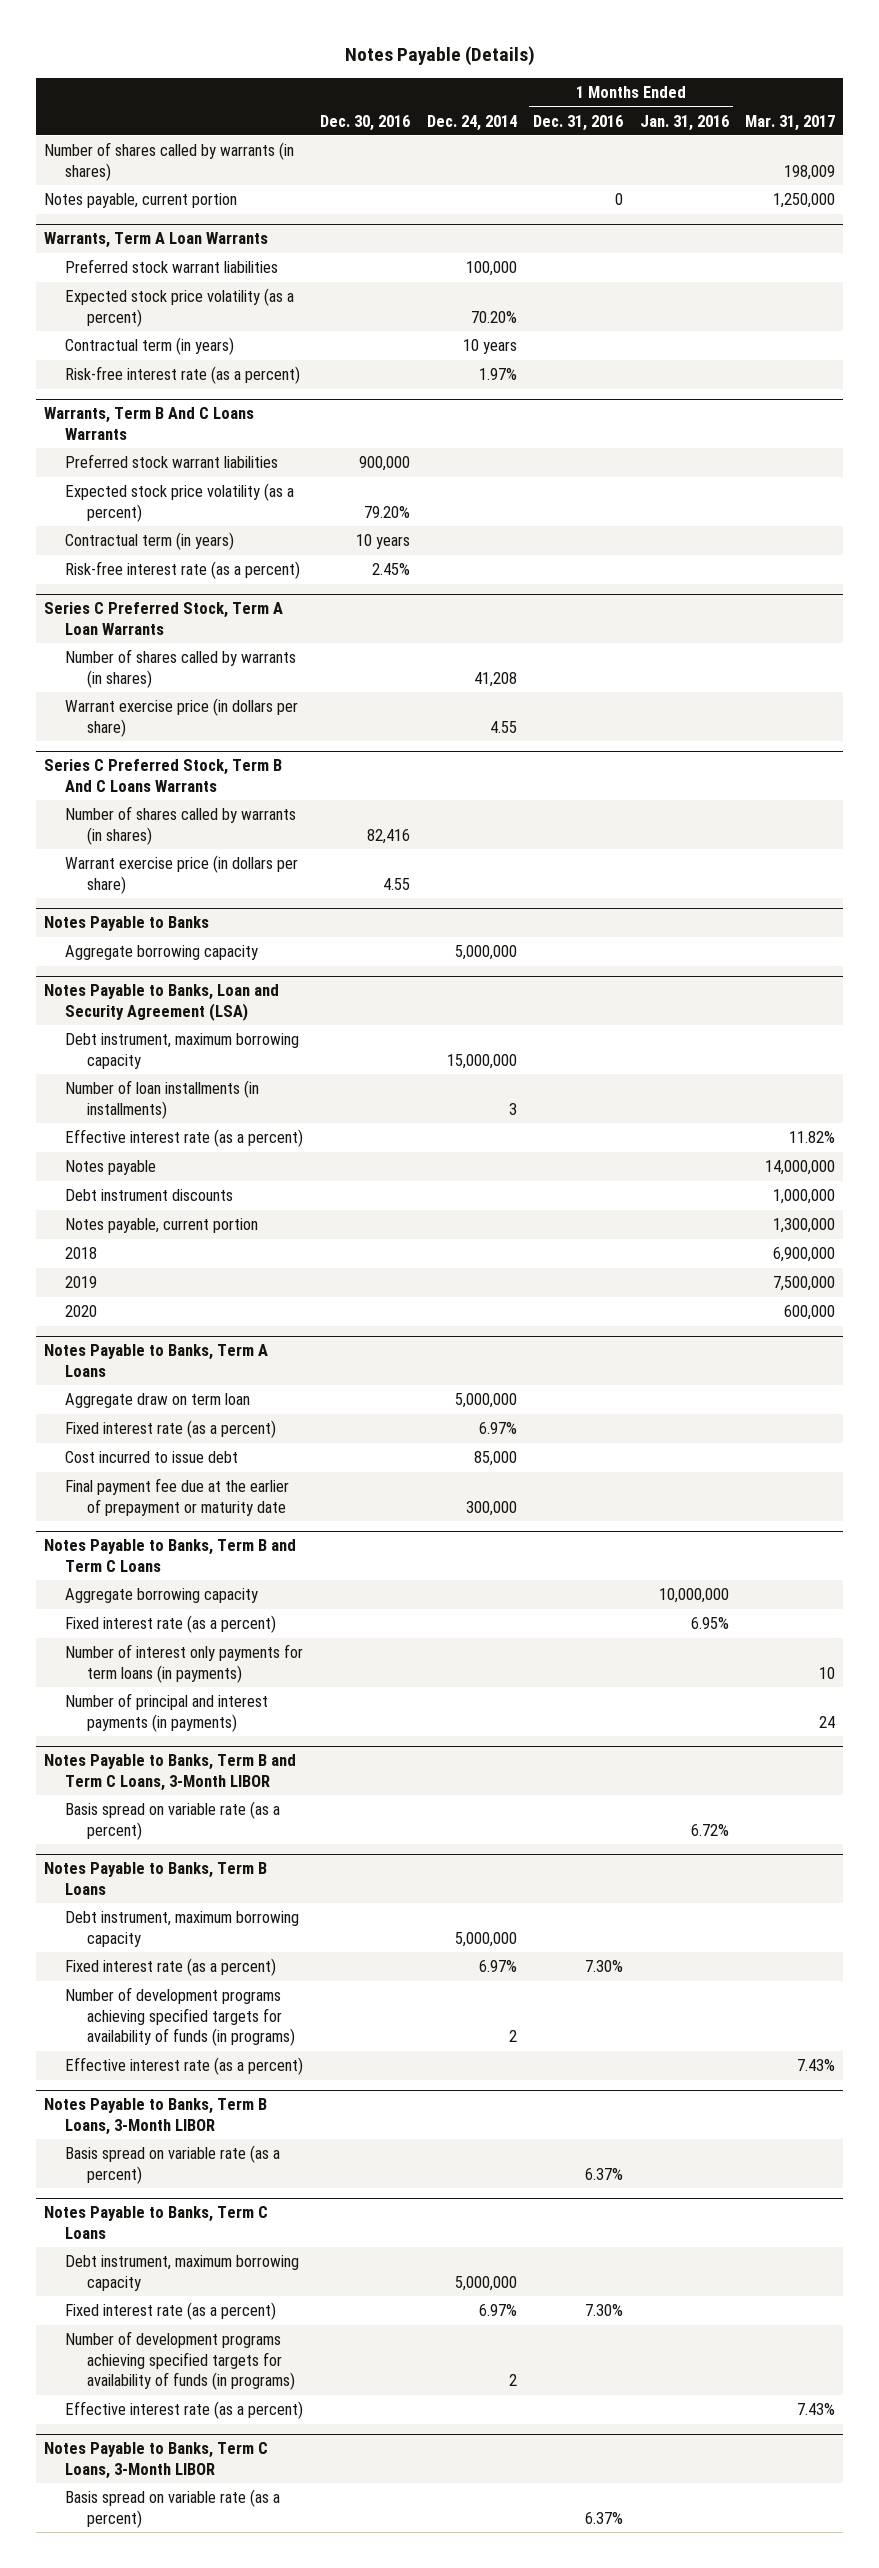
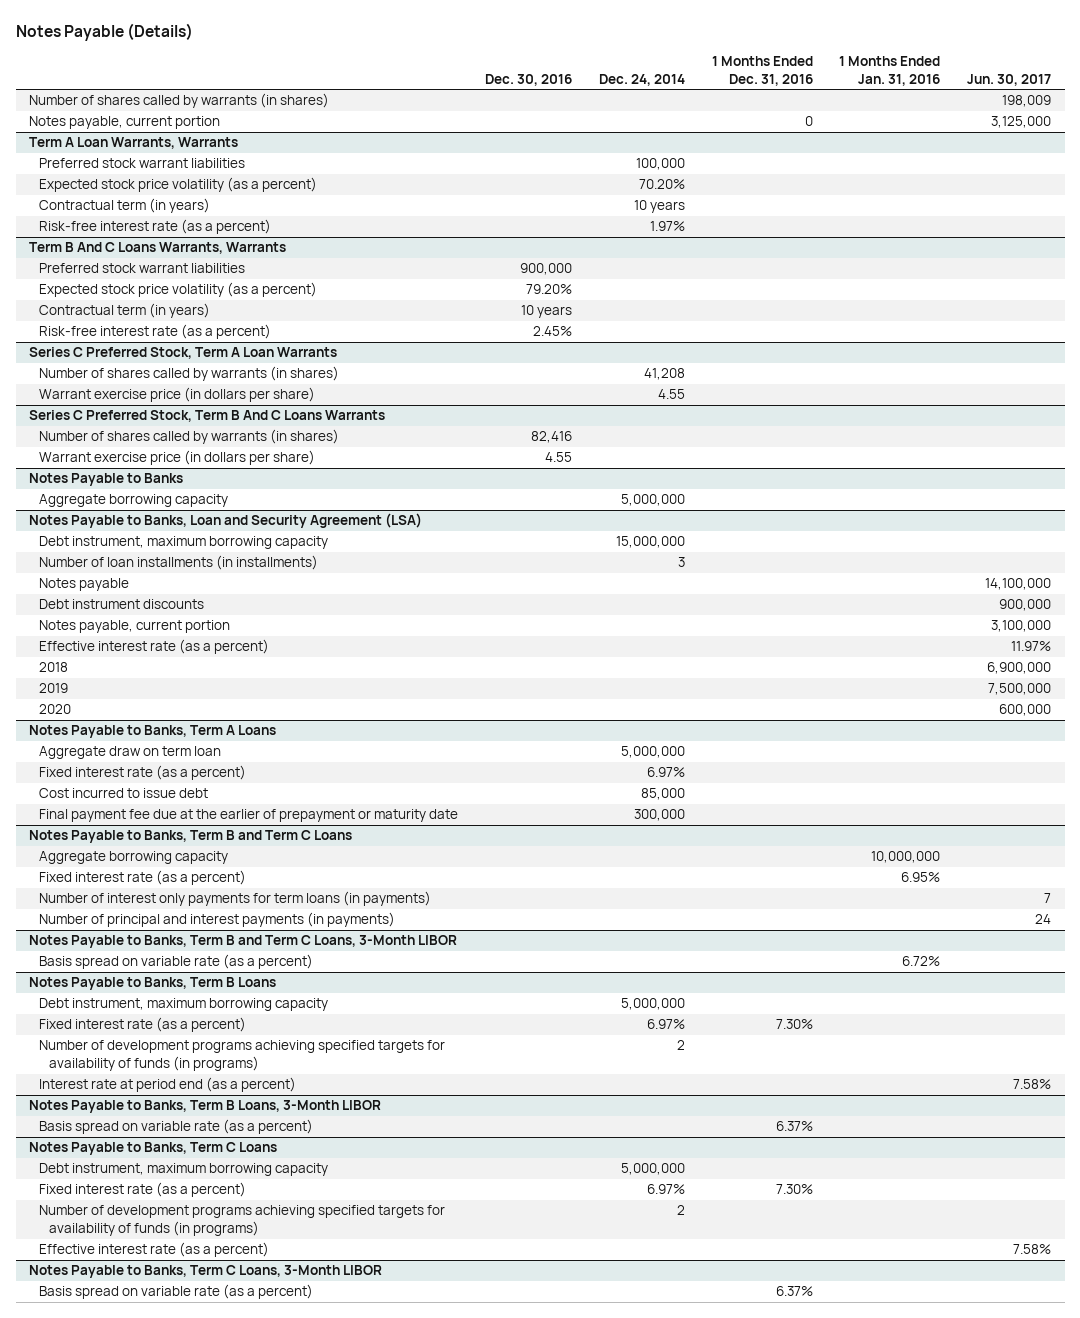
- | Dec. 30, 2016 | Dec. 24, 2014 | 1 Months Ended Dec. 31, 2016 | 1 Months Ended Jan. 31, 2016 | Mar. 31, 2017
+ | Dec. 30, 2016 | Dec. 24, 2014 | 1 Months Ended Dec. 31, 2016 | 1 Months Ended Jan. 31, 2016 | Jun. 30, 2017
- Warrants, Term A Loan Warrants
+ Term A Loan Warrants, Warrants
- Warrants, Term B And C Loans Warrants
+ Term B And C Loans Warrants, Warrants
@ Notes Payable to Banks, Loan and Security Agreement (LSA)
moved down: Effective interest rate (as a percent) | | | | | 11.97%
@ Notes Payable to Banks, Term B Loans
- Effective interest rate (as a percent) | | | | | 7.43%
+ Interest rate at period end (as a percent) | | | | | 7.58%

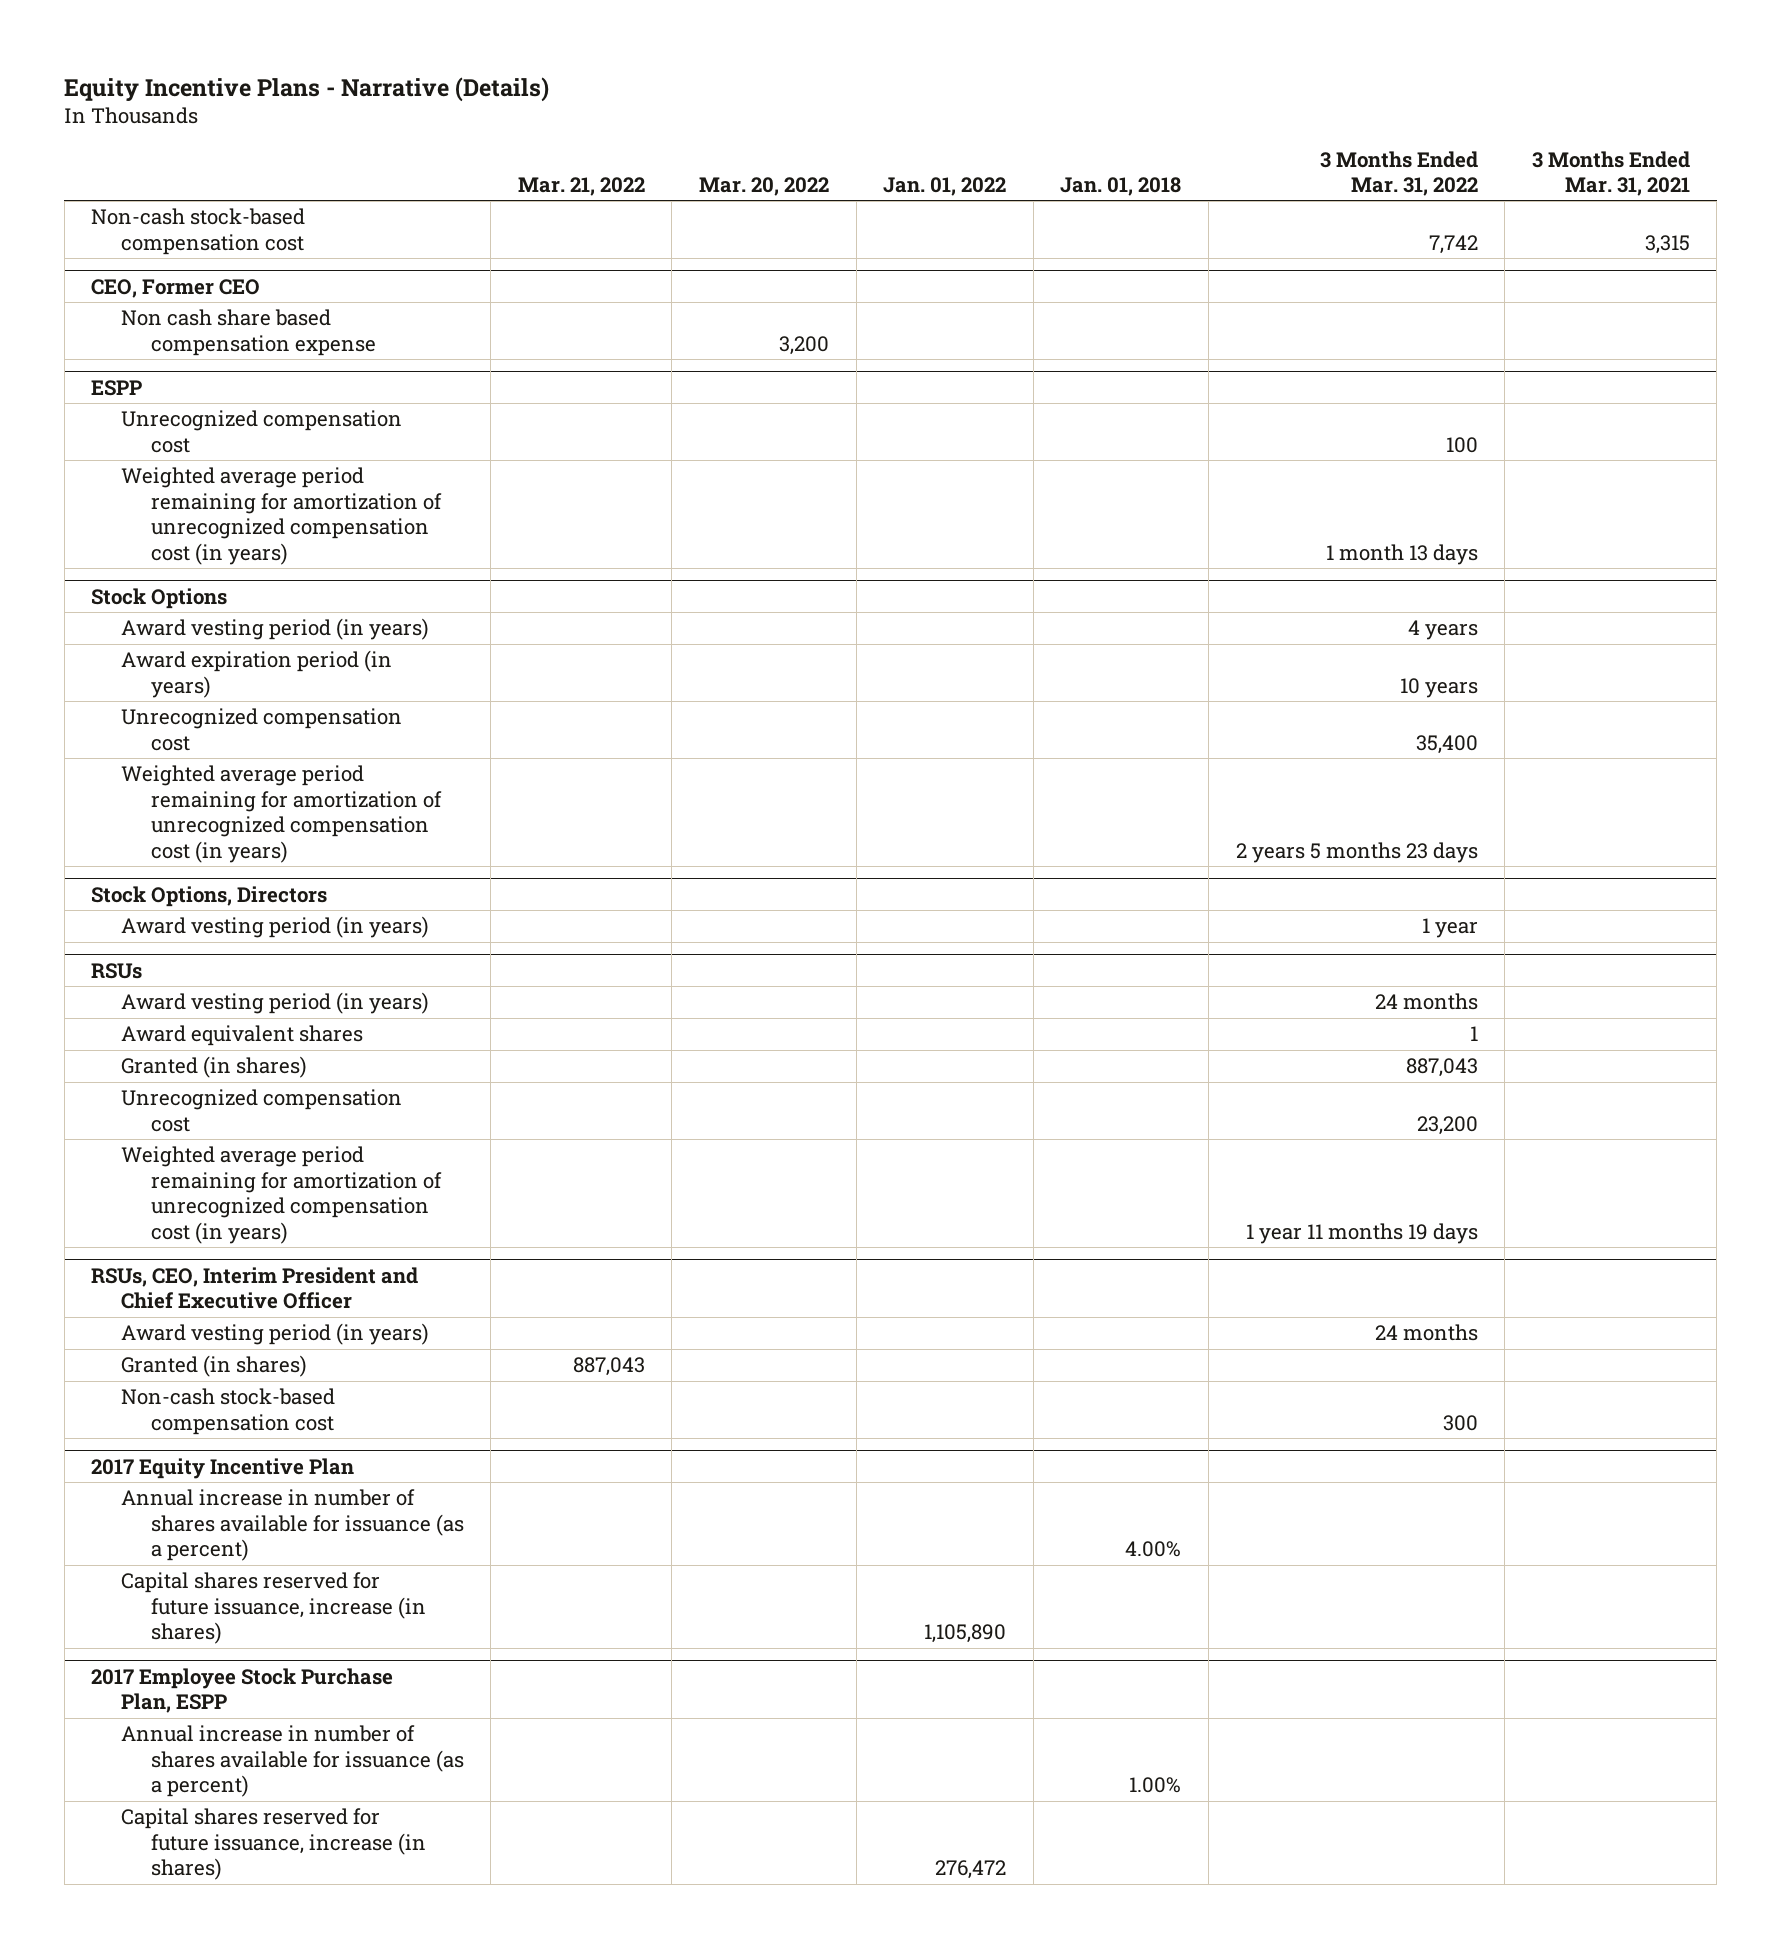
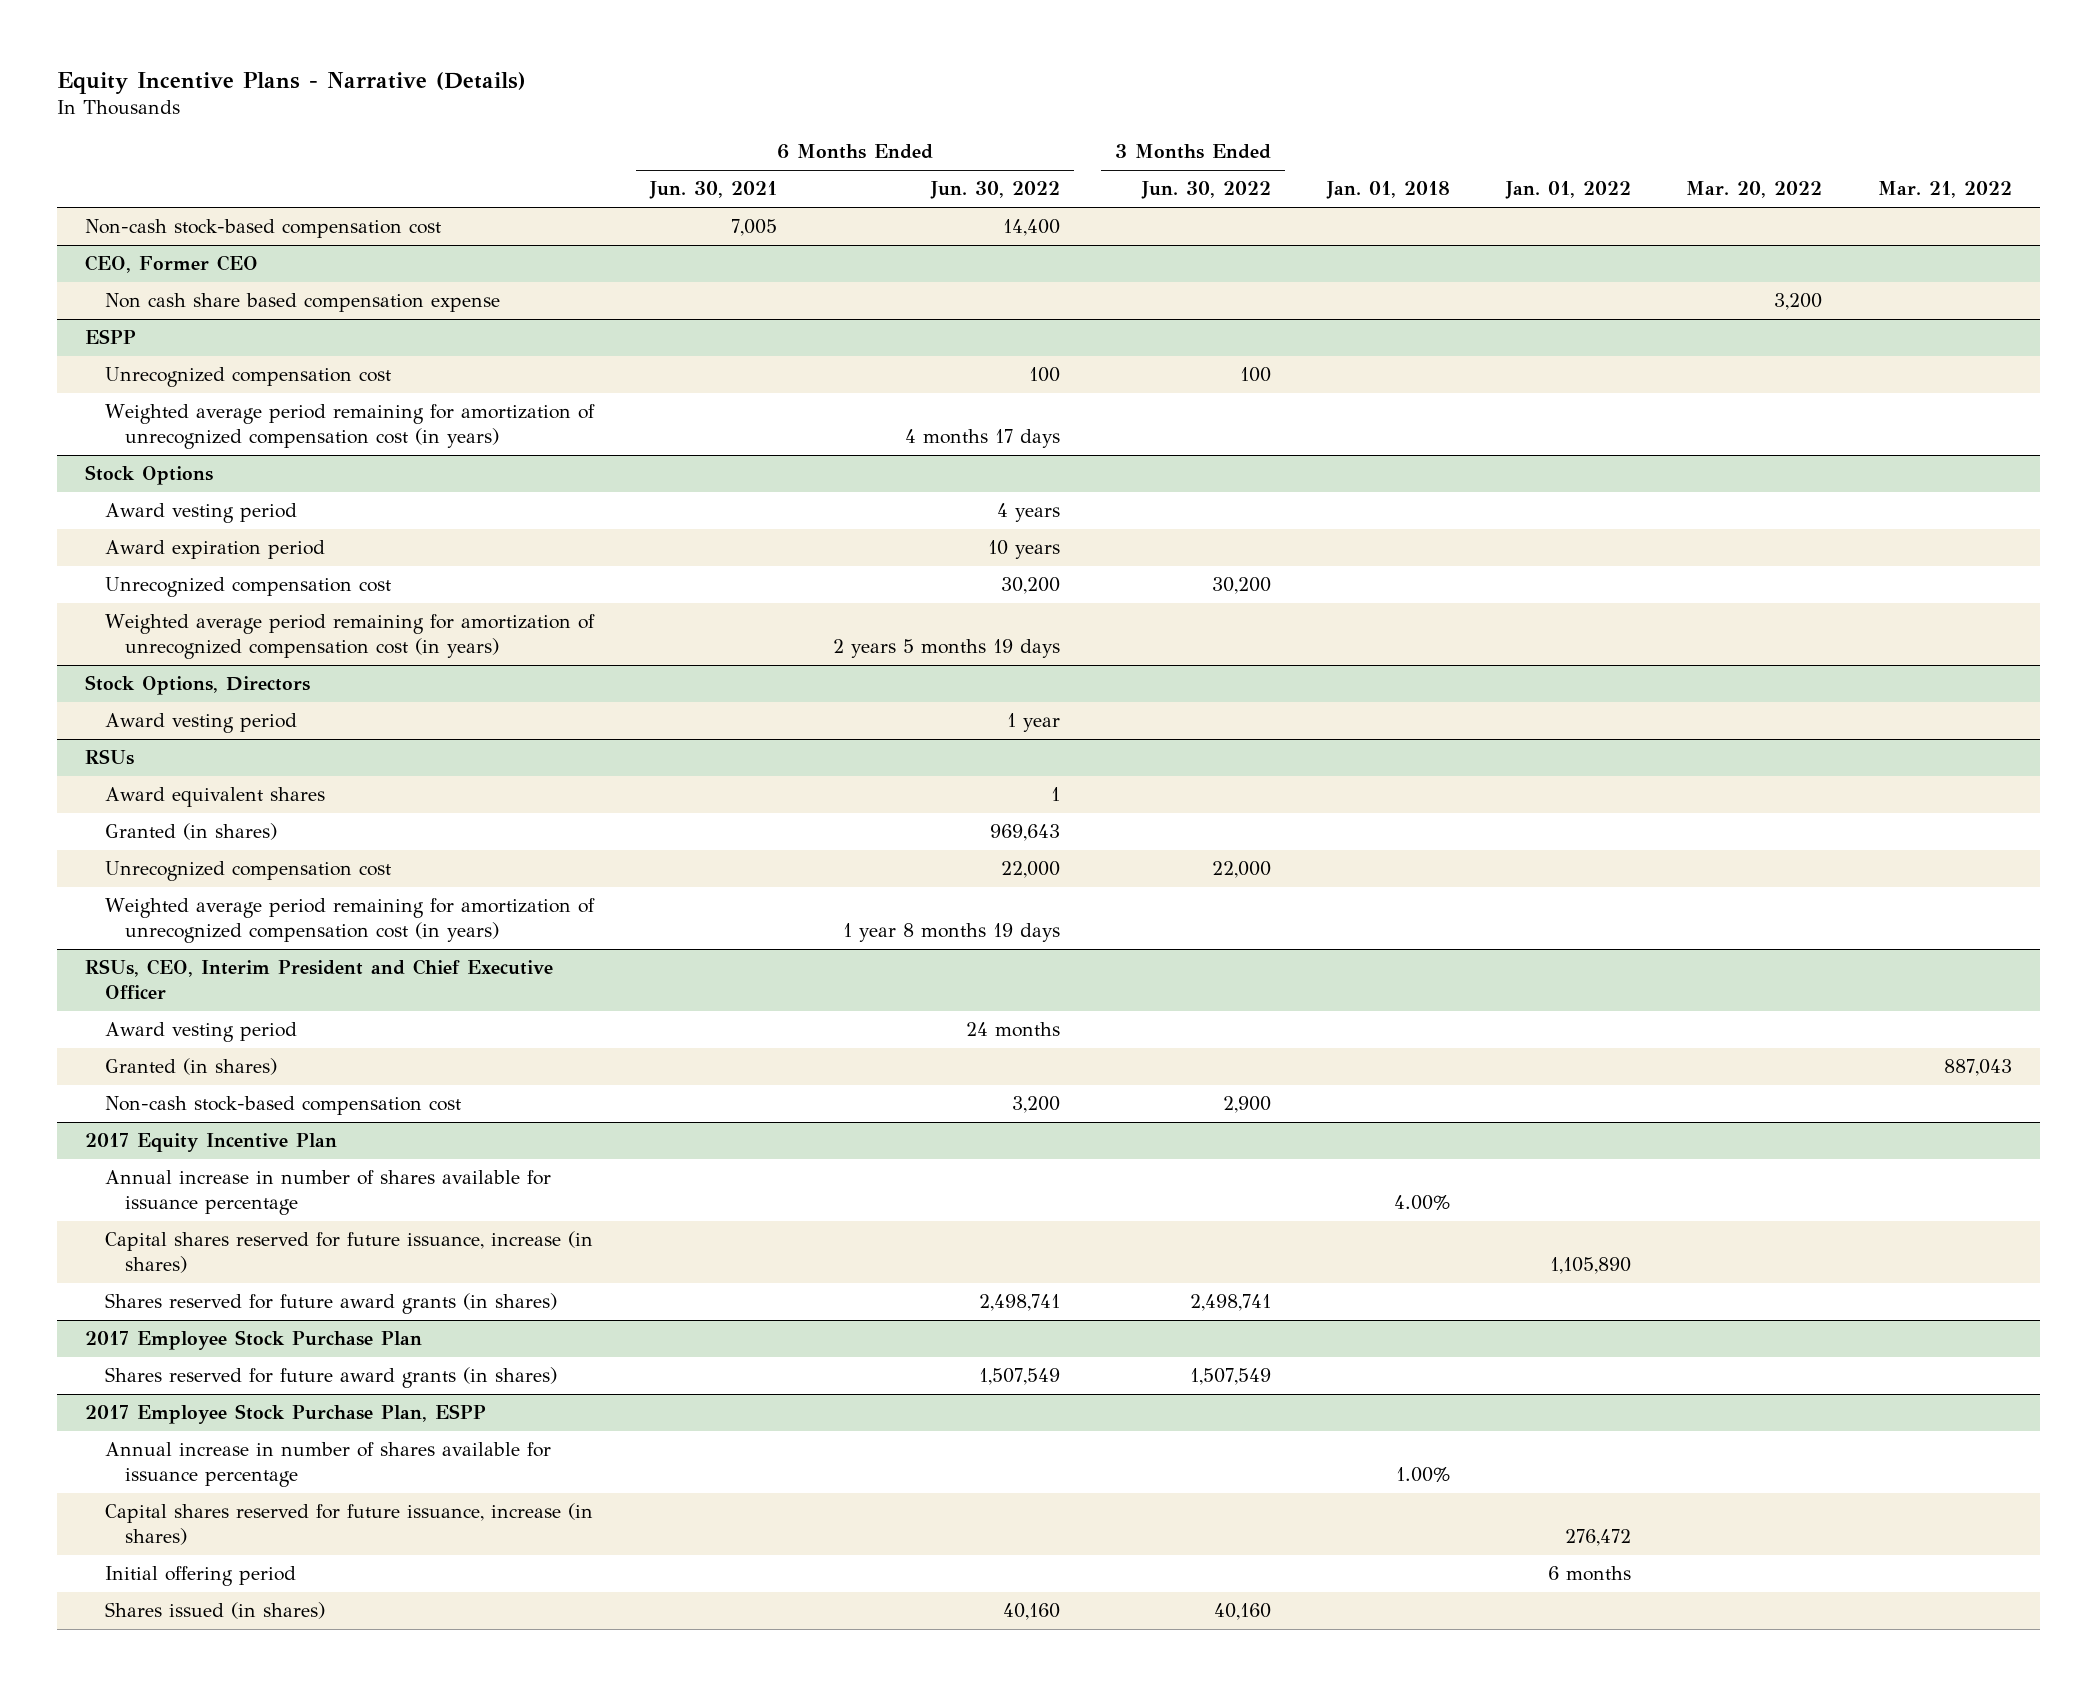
- | Mar. 21, 2022 | Mar. 20, 2022 | Jan. 01, 2022 | Jan. 01, 2018 | 3 Months Ended Mar. 31, 2022 | 3 Months Ended Mar. 31, 2021
+ | 6 Months Ended Jun. 30, 2021 | 6 Months Ended Jun. 30, 2022 | 3 Months Ended Jun. 30, 2022 | Jan. 01, 2018 | Jan. 01, 2022 | Mar. 20, 2022 | Mar. 21, 2022
@ Stock Options
- Award vesting period (in years) | | | | | 4 years |
- Award expiration period (in years) | | | | | 10 years |
+ Award vesting period | | 4 years | | | | |
+ Award expiration period | | 10 years | | | | |
@ Stock Options, Directors
- Award vesting period (in years) | | | | | 1 year |
+ Award vesting period | | 1 year | | | | |
@ RSUs
- Award vesting period (in years) | | | | | 24 months |
@ RSUs, CEO, Interim President and Chief Executive Officer
- Award vesting period (in years) | | | | | 24 months |
+ Award vesting period | | 24 months | | | | |
@ 2017 Equity Incentive Plan
- Annual increase in number of shares available for issuance (as a percent) | | | | 4.00% | |
+ Annual increase in number of shares available for issuance percentage | | | | 4.00% | | |
+ Shares reserved for future award grants (in shares) | | 2,498,741 | 2,498,741 | | | |
+ 2017 Employee Stock Purchase Plan
+ Shares reserved for future award grants (in shares) | | 1,507,549 | 1,507,549 | | | |
@ 2017 Employee Stock Purchase Plan, ESPP
- Annual increase in number of shares available for issuance (as a percent) | | | | 1.00% | |
+ Annual increase in number of shares available for issuance percentage | | | | 1.00% | | |
+ Initial offering period | | | | | 6 months | |
+ Shares issued (in shares) | | 40,160 | 40,160 | | | |

